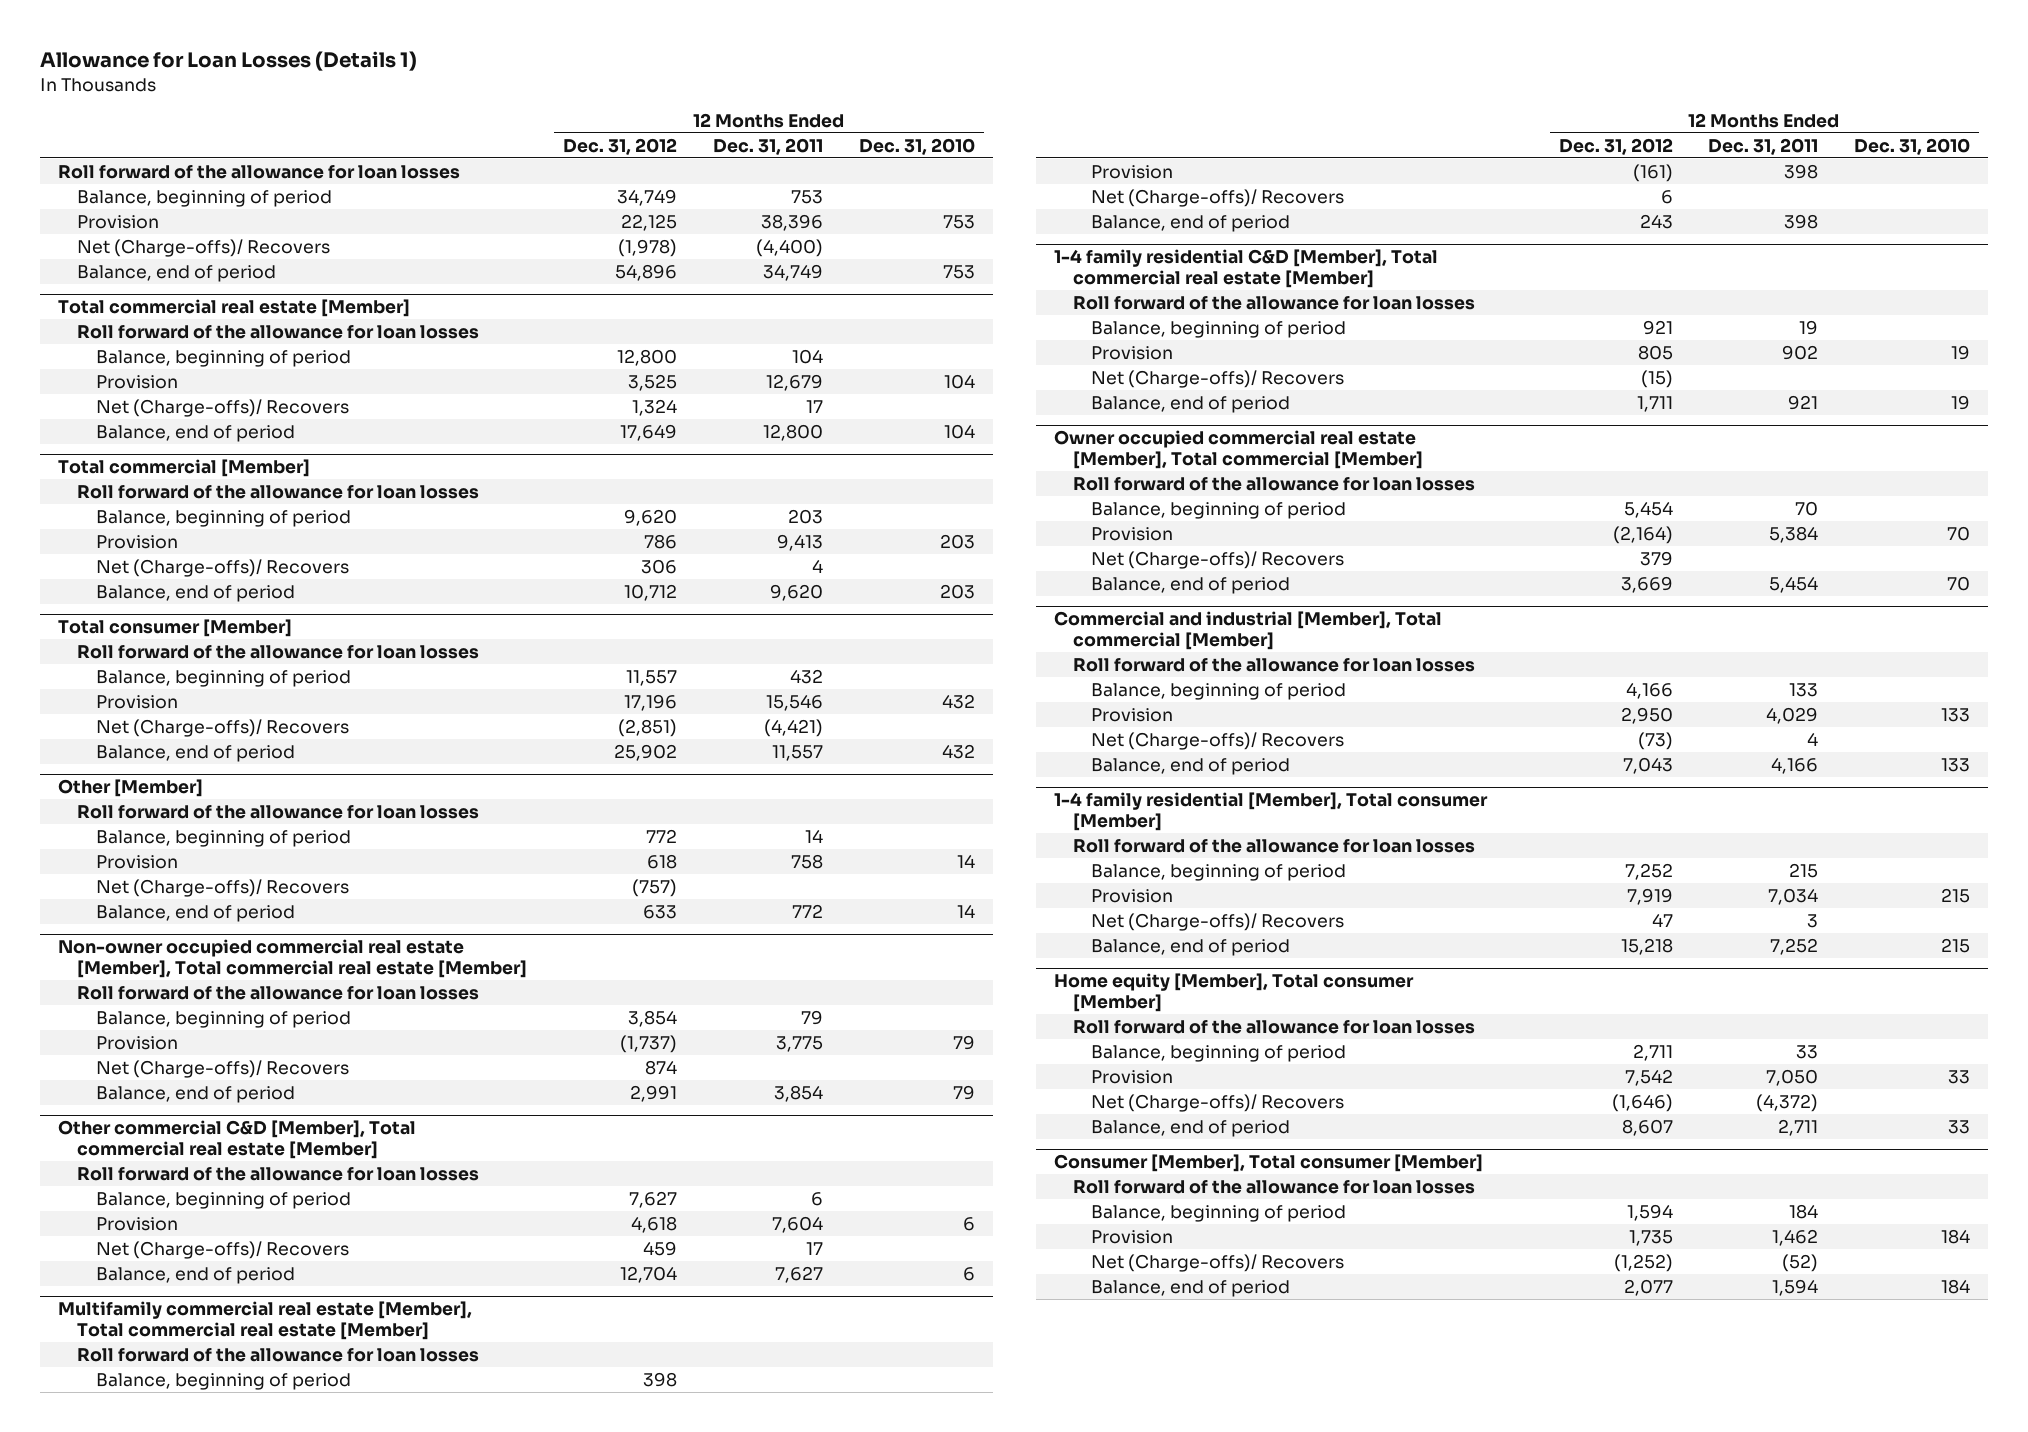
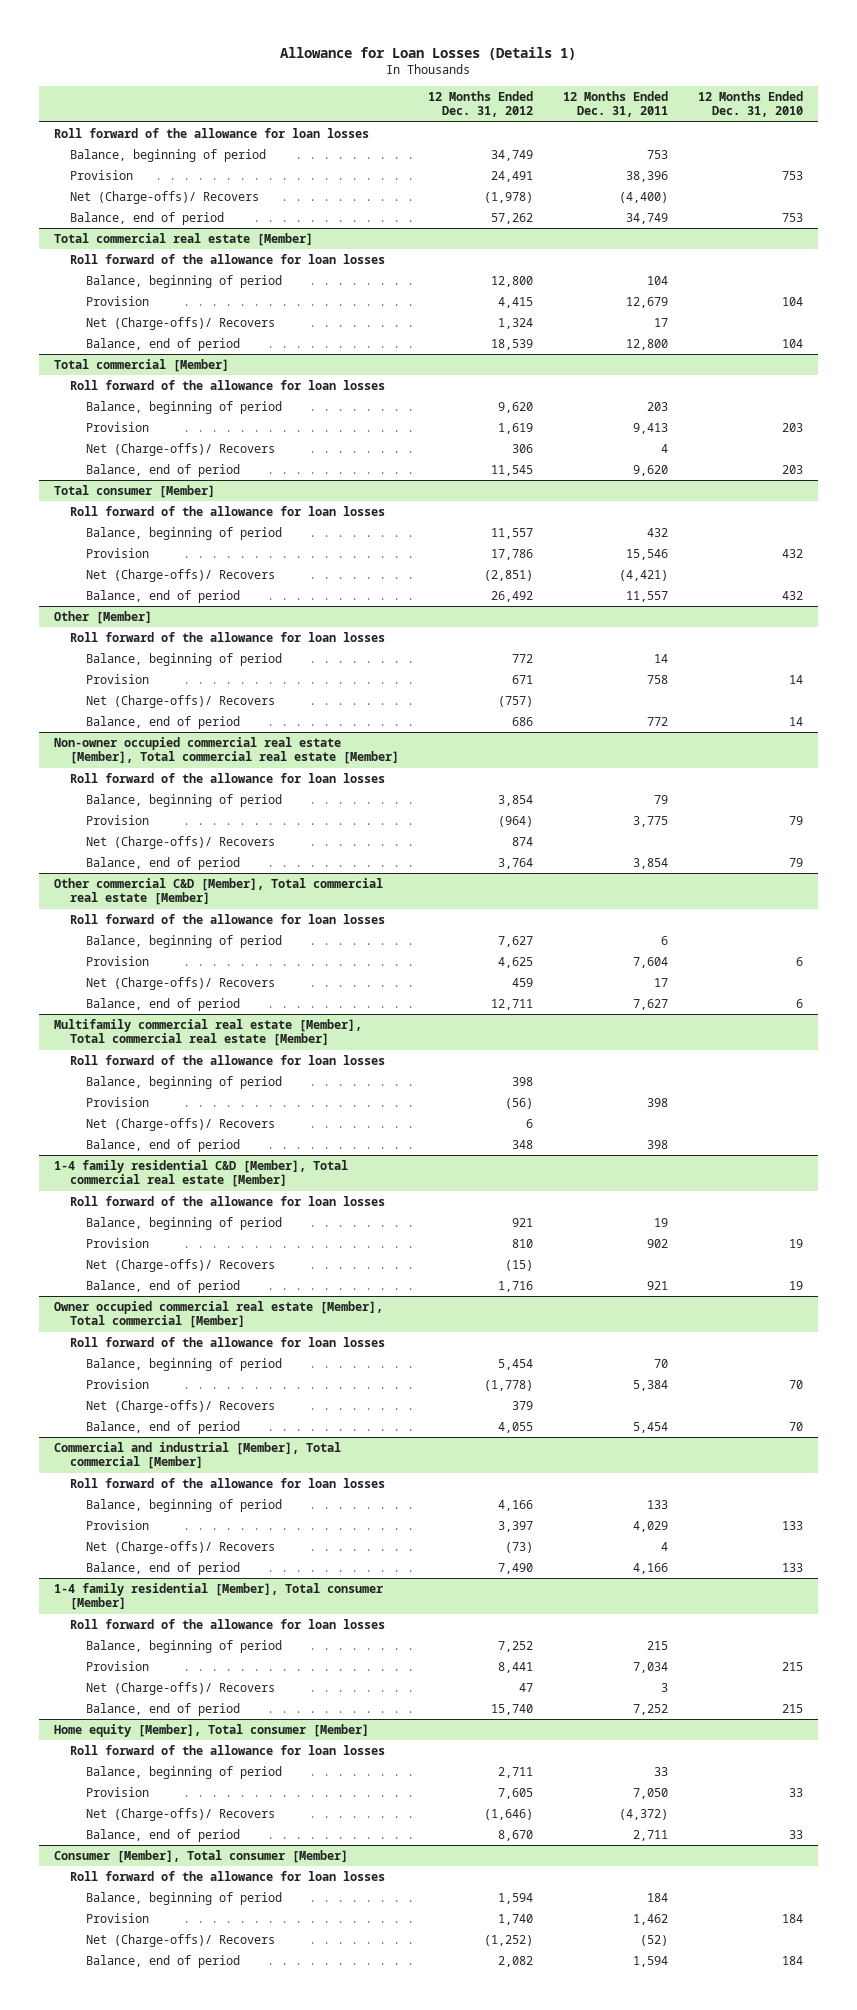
- Provision | 22,125 | 38,396 | 753
+ Provision | 24,491 | 38,396 | 753
- Balance, end of period | 54,896 | 34,749 | 753
+ Balance, end of period | 57,262 | 34,749 | 753
@ Total commercial real estate [Member]
- Provision | 3,525 | 12,679 | 104
+ Provision | 4,415 | 12,679 | 104
- Balance, end of period | 17,649 | 12,800 | 104
+ Balance, end of period | 18,539 | 12,800 | 104
@ Total commercial [Member]
- Provision | 786 | 9,413 | 203
+ Provision | 1,619 | 9,413 | 203
- Balance, end of period | 10,712 | 9,620 | 203
+ Balance, end of period | 11,545 | 9,620 | 203
@ Total consumer [Member]
- Provision | 17,196 | 15,546 | 432
+ Provision | 17,786 | 15,546 | 432
- Balance, end of period | 25,902 | 11,557 | 432
+ Balance, end of period | 26,492 | 11,557 | 432
@ Other [Member]
- Provision | 618 | 758 | 14
+ Provision | 671 | 758 | 14
- Balance, end of period | 633 | 772 | 14
+ Balance, end of period | 686 | 772 | 14
@ Non-owner occupied commercial real estate [Member], Total commercial real estate [Member]
- Provision | (1,737) | 3,775 | 79
+ Provision | (964) | 3,775 | 79
- Balance, end of period | 2,991 | 3,854 | 79
+ Balance, end of period | 3,764 | 3,854 | 79
@ Other commercial C&D [Member], Total commercial real estate [Member]
- Provision | 4,618 | 7,604 | 6
+ Provision | 4,625 | 7,604 | 6
- Balance, end of period | 12,704 | 7,627 | 6
+ Balance, end of period | 12,711 | 7,627 | 6
@ Multifamily commercial real estate [Member], Total commercial real estate [Member]
- Provision | (161) | 398 |
+ Provision | (56) | 398 |
- Balance, end of period | 243 | 398 |
+ Balance, end of period | 348 | 398 |
@ 1-4 family residential C&D [Member], Total commercial real estate [Member]
- Provision | 805 | 902 | 19
+ Provision | 810 | 902 | 19
- Balance, end of period | 1,711 | 921 | 19
+ Balance, end of period | 1,716 | 921 | 19
@ Owner occupied commercial real estate [Member], Total commercial [Member]
- Provision | (2,164) | 5,384 | 70
+ Provision | (1,778) | 5,384 | 70
- Balance, end of period | 3,669 | 5,454 | 70
+ Balance, end of period | 4,055 | 5,454 | 70
@ Commercial and industrial [Member], Total commercial [Member]
- Provision | 2,950 | 4,029 | 133
+ Provision | 3,397 | 4,029 | 133
- Balance, end of period | 7,043 | 4,166 | 133
+ Balance, end of period | 7,490 | 4,166 | 133
@ 1-4 family residential [Member], Total consumer [Member]
- Provision | 7,919 | 7,034 | 215
+ Provision | 8,441 | 7,034 | 215
- Balance, end of period | 15,218 | 7,252 | 215
+ Balance, end of period | 15,740 | 7,252 | 215
@ Home equity [Member], Total consumer [Member]
- Provision | 7,542 | 7,050 | 33
+ Provision | 7,605 | 7,050 | 33
- Balance, end of period | 8,607 | 2,711 | 33
+ Balance, end of period | 8,670 | 2,711 | 33
@ Consumer [Member], Total consumer [Member]
- Provision | 1,735 | 1,462 | 184
+ Provision | 1,740 | 1,462 | 184
- Balance, end of period | 2,077 | 1,594 | 184
+ Balance, end of period | 2,082 | 1,594 | 184

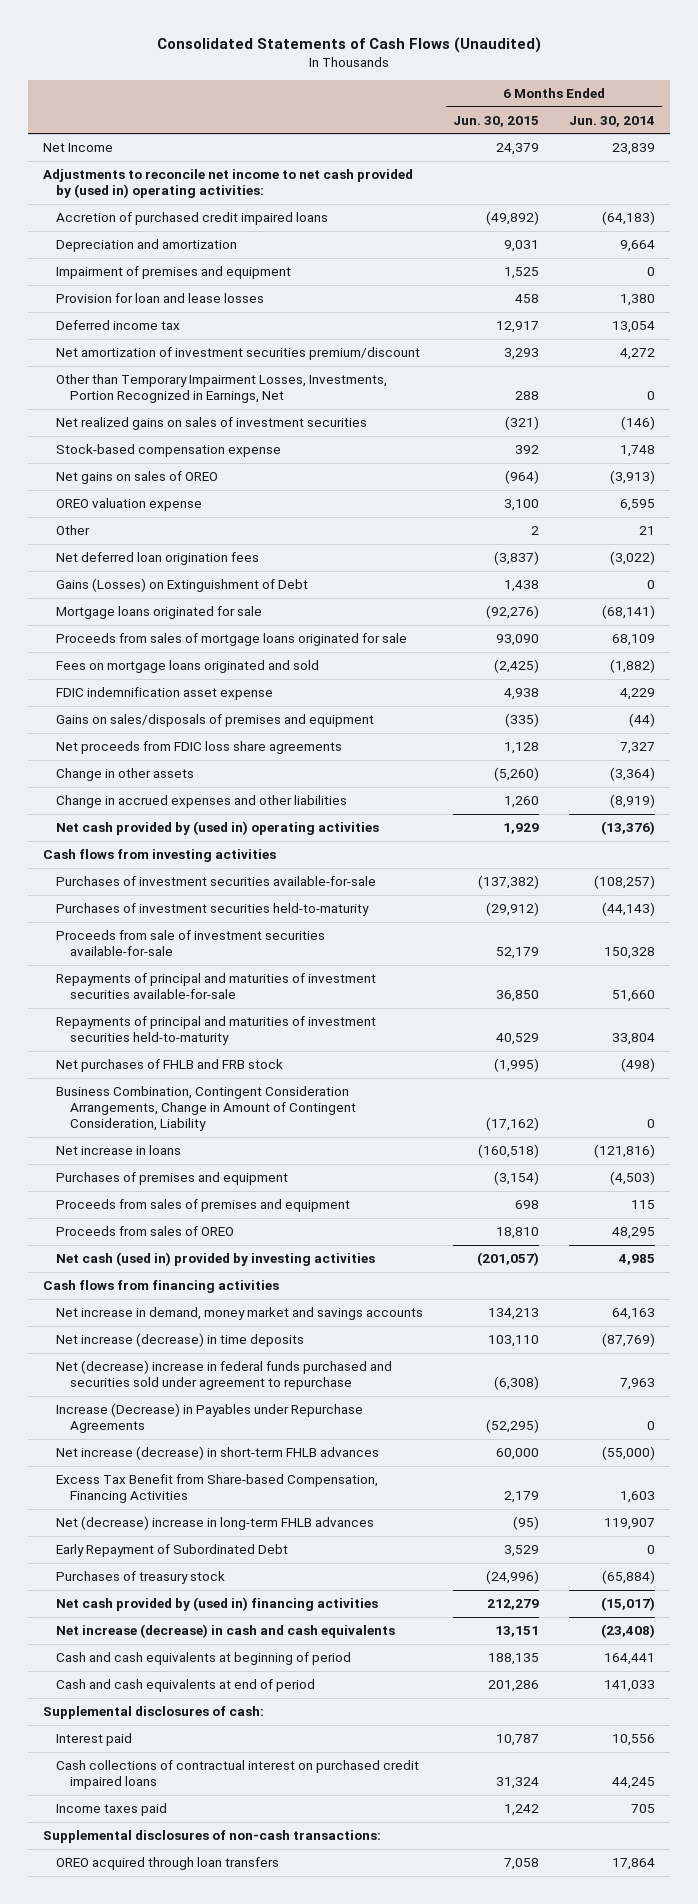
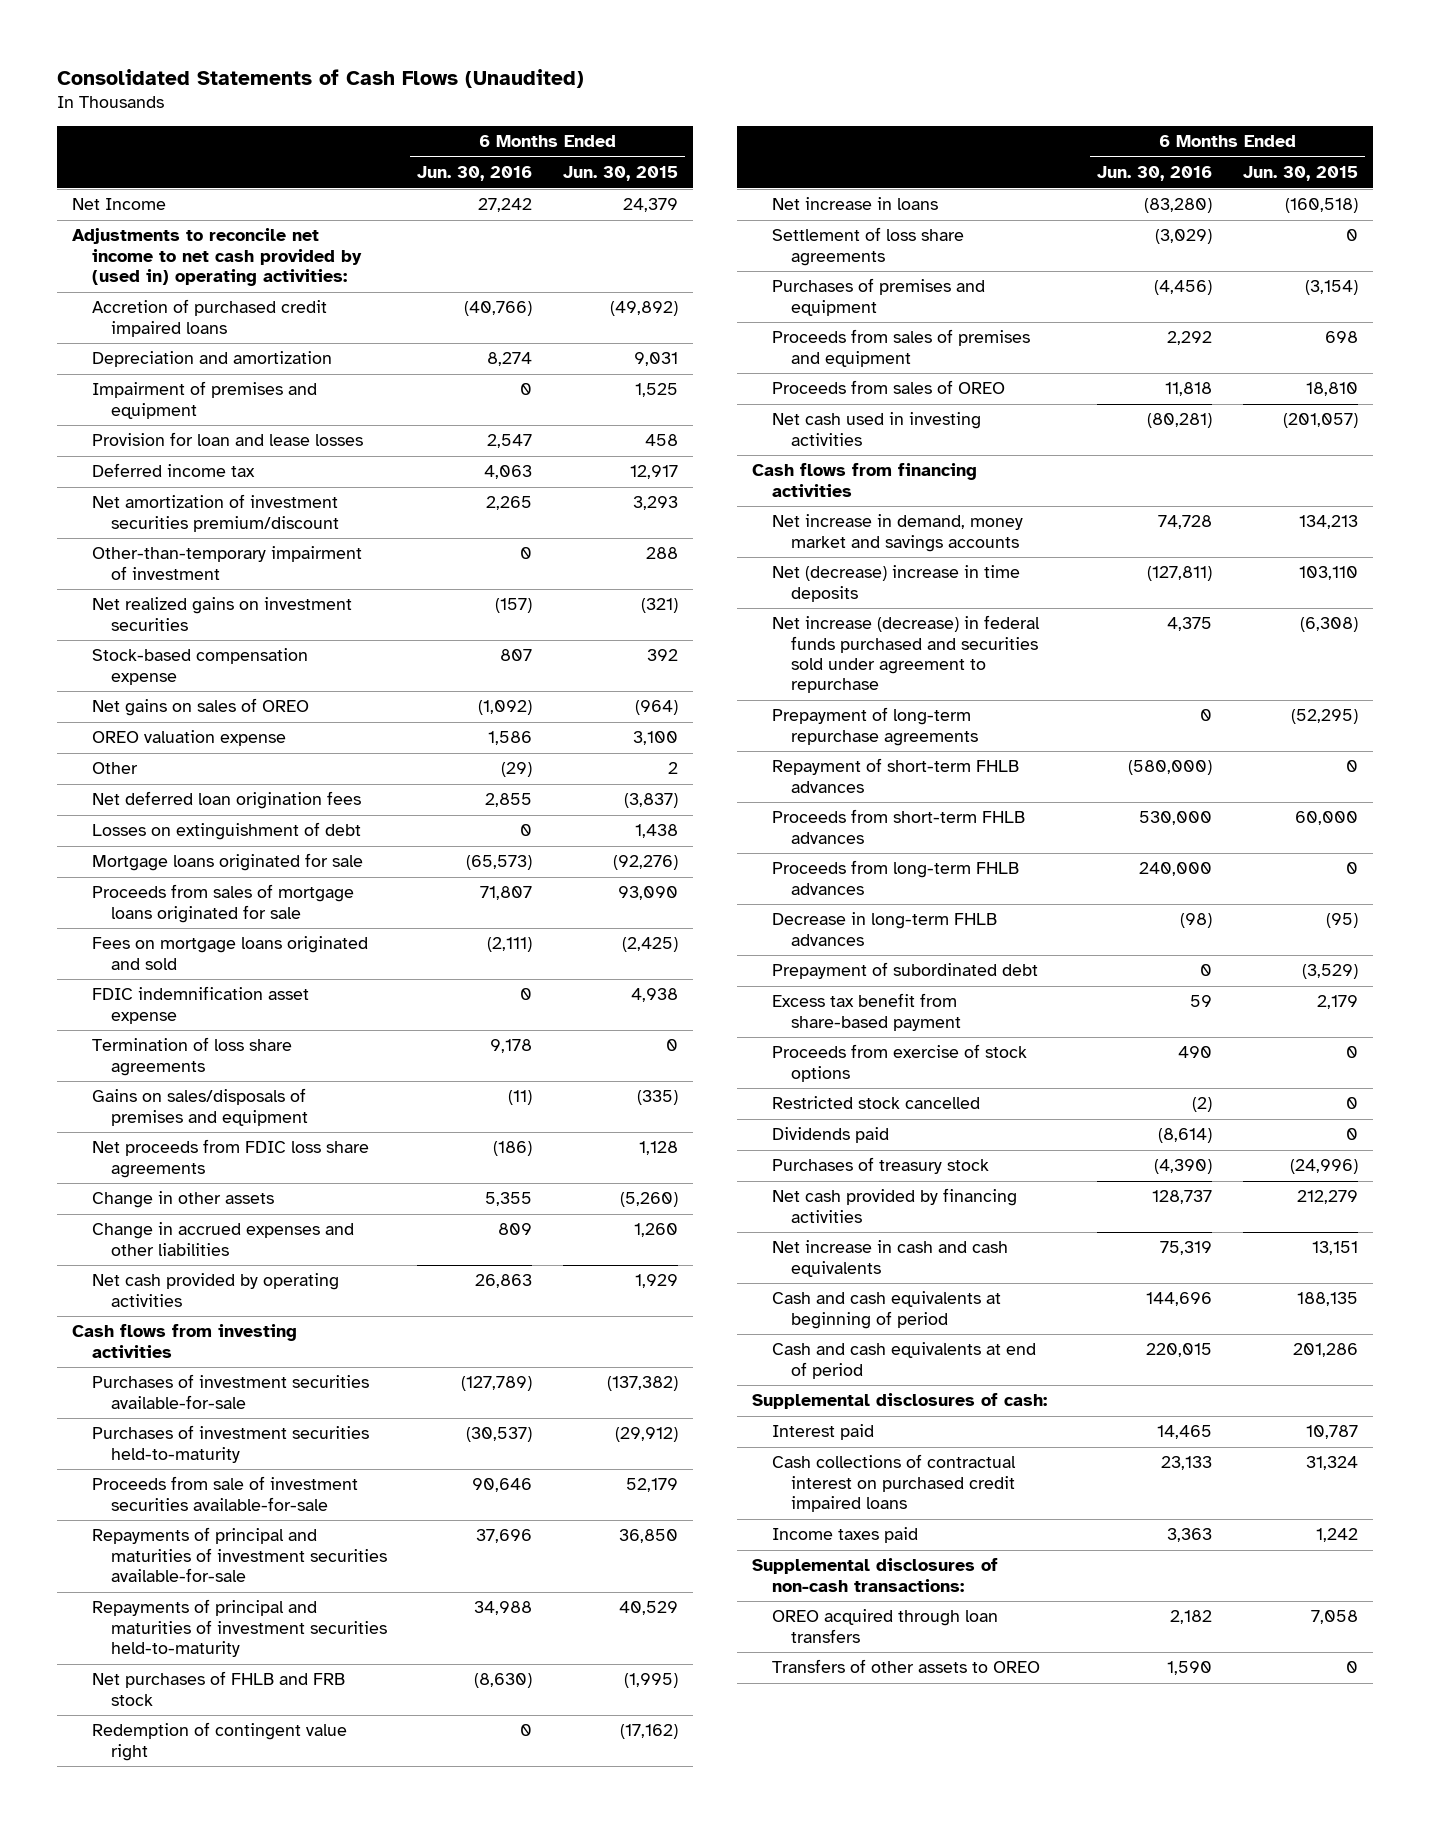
- | 6 Months Ended Jun. 30, 2015 | 6 Months Ended Jun. 30, 2014
+ | 6 Months Ended Jun. 30, 2016 | 6 Months Ended Jun. 30, 2015
- Other than Temporary Impairment Losses, Investments, Portion Recognized in Earnings, Net | 288 | 0
- Net realized gains on sales of investment securities | (321) | (146)
+ Other-than-temporary impairment of investment | 0 | 288
+ Net realized gains on investment securities | (157) | (321)
- Gains (Losses) on Extinguishment of Debt | 1,438 | 0
+ Losses on extinguishment of debt | 0 | 1,438
+ Termination of loss share agreements | 9,178 | 0
- Net cash provided by (used in) operating activities | 1,929 | (13,376)
+ Net cash provided by operating activities | 26,863 | 1,929
- Business Combination, Contingent Consideration Arrangements, Change in Amount of Contingent Consideration, Liability | (17,162) | 0
+ Redemption of contingent value right | 0 | (17,162)
+ Settlement of loss share agreements | (3,029) | 0
- Net cash (used in) provided by investing activities | (201,057) | 4,985
+ Net cash used in investing activities | (80,281) | (201,057)
- Net increase (decrease) in time deposits | 103,110 | (87,769)
- Net (decrease) increase in federal funds purchased and securities sold under agreement to repurchase | (6,308) | 7,963
- Increase (Decrease) in Payables under Repurchase Agreements | (52,295) | 0
- Net increase (decrease) in short-term FHLB advances | 60,000 | (55,000)
- Excess Tax Benefit from Share-based Compensation, Financing Activities | 2,179 | 1,603
- Net (decrease) increase in long-term FHLB advances | (95) | 119,907
- Early Repayment of Subordinated Debt | 3,529 | 0
+ Net (decrease) increase in time deposits | (127,811) | 103,110
+ Net increase (decrease) in federal funds purchased and securities sold under agreement to repurchase | 4,375 | (6,308)
+ Prepayment of long-term repurchase agreements | 0 | (52,295)
+ Repayment of short-term FHLB advances | (580,000) | 0
+ Proceeds from short-term FHLB advances | 530,000 | 60,000
+ Proceeds from long-term FHLB advances | 240,000 | 0
+ Decrease in long-term FHLB advances | (98) | (95)
+ Prepayment of subordinated debt | 0 | (3,529)
+ Excess tax benefit from share-based payment | 59 | 2,179
+ Proceeds from exercise of stock options | 490 | 0
+ Restricted stock cancelled | (2) | 0
+ Dividends paid | (8,614) | 0
- Net cash provided by (used in) financing activities | 212,279 | (15,017)
- Net increase (decrease) in cash and cash equivalents | 13,151 | (23,408)
+ Net cash provided by financing activities | 128,737 | 212,279
+ Net increase in cash and cash equivalents | 75,319 | 13,151
+ Transfers of other assets to OREO | 1,590 | 0

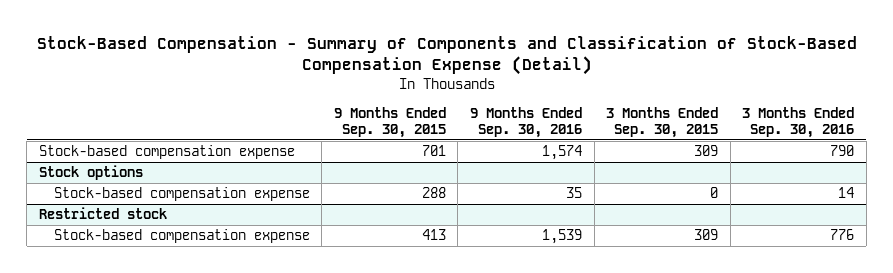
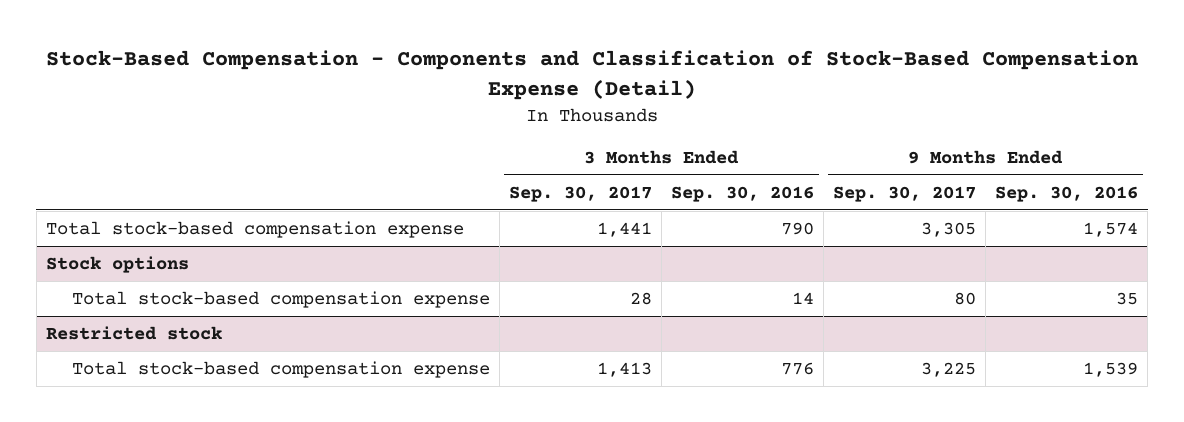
- Stock-Based Compensation - Summary of Components and Classification of Stock-Based Compensation Expense (Detail)
+ Stock-Based Compensation - Components and Classification of Stock-Based Compensation Expense (Detail)
- | 9 Months Ended Sep. 30, 2015 | 9 Months Ended Sep. 30, 2016 | 3 Months Ended Sep. 30, 2015 | 3 Months Ended Sep. 30, 2016
+ | 3 Months Ended Sep. 30, 2017 | 3 Months Ended Sep. 30, 2016 | 9 Months Ended Sep. 30, 2017 | 9 Months Ended Sep. 30, 2016
- Stock-based compensation expense | 701 | 1,574 | 309 | 790
+ Total stock-based compensation expense | 1,441 | 790 | 3,305 | 1,574
@ Stock options
- Stock-based compensation expense | 288 | 35 | 0 | 14
+ Total stock-based compensation expense | 28 | 14 | 80 | 35
@ Restricted stock
- Stock-based compensation expense | 413 | 1,539 | 309 | 776
+ Total stock-based compensation expense | 1,413 | 776 | 3,225 | 1,539

